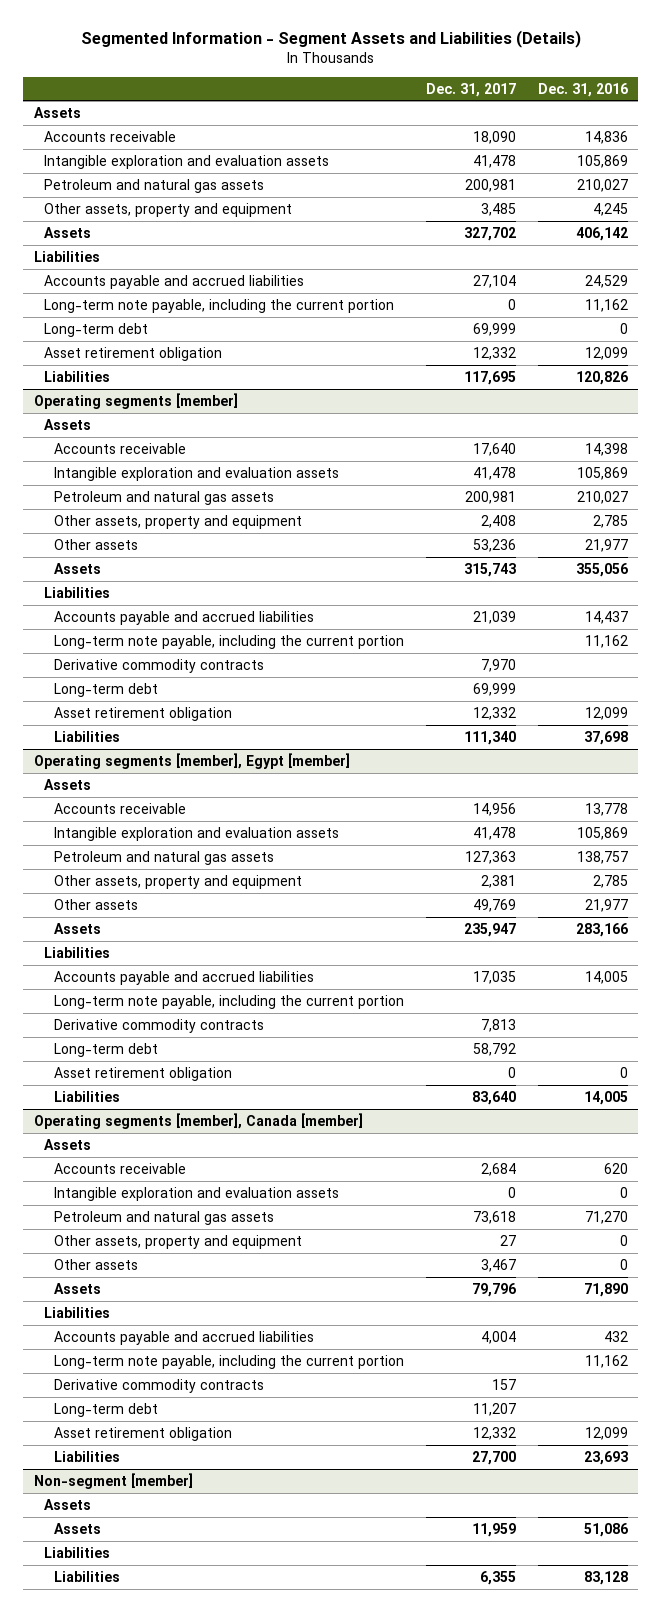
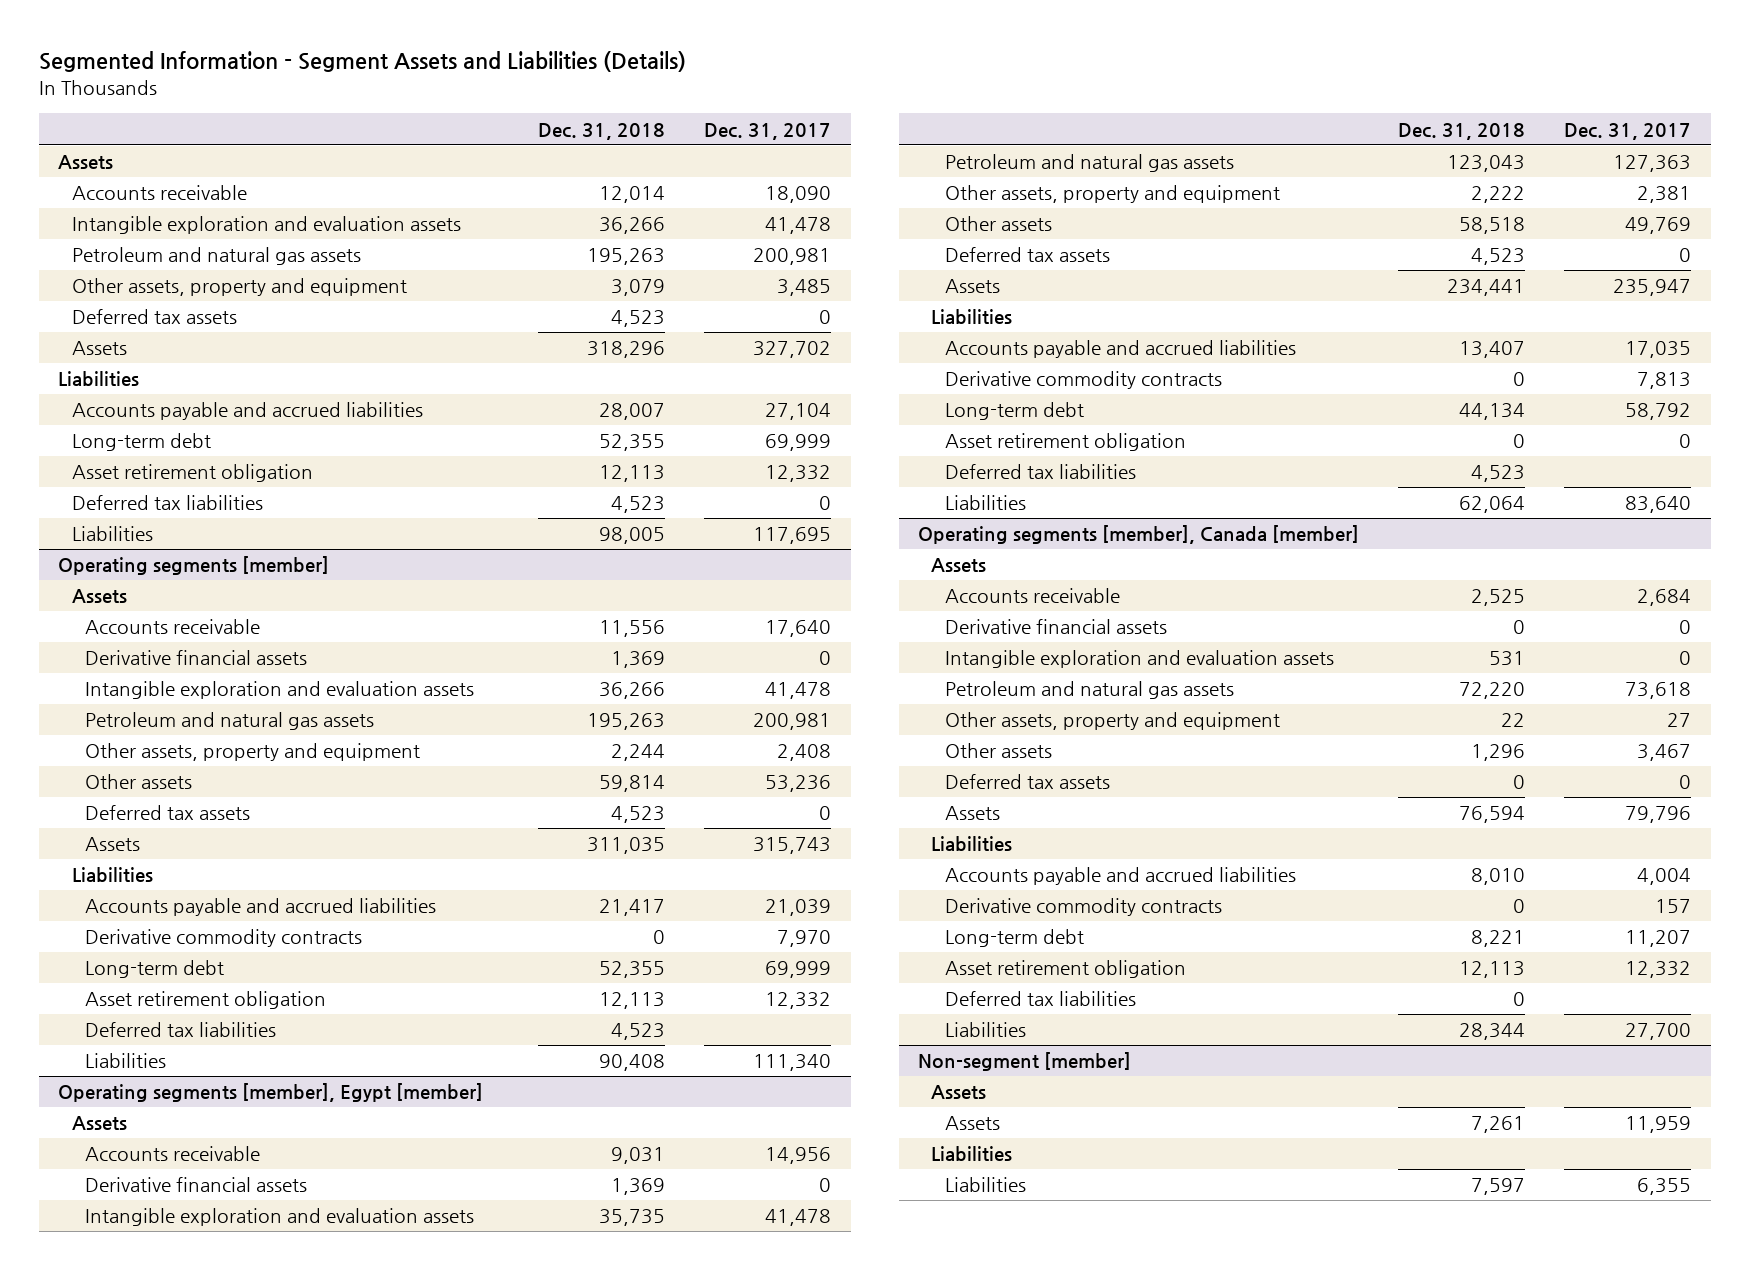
- | Dec. 31, 2017 | Dec. 31, 2016
+ | Dec. 31, 2018 | Dec. 31, 2017
+ Deferred tax assets | 4,523 | 0
- Long-term note payable, including the current portion | 0 | 11,162
+ Deferred tax liabilities | 4,523 | 0
@ Operating segments [member]
+ Derivative financial assets | 1,369 | 0
+ Deferred tax assets | 4,523 | 0
- Long-term note payable, including the current portion | | 11,162
+ Deferred tax liabilities | 4,523 |
@ Operating segments [member], Egypt [member]
+ Derivative financial assets | 1,369 | 0
+ Deferred tax assets | 4,523 | 0
- Long-term note payable, including the current portion
+ Deferred tax liabilities | 4,523 |
@ Operating segments [member], Canada [member]
+ Derivative financial assets | 0 | 0
+ Deferred tax assets | 0 | 0
- Long-term note payable, including the current portion | | 11,162
+ Deferred tax liabilities | 0 |

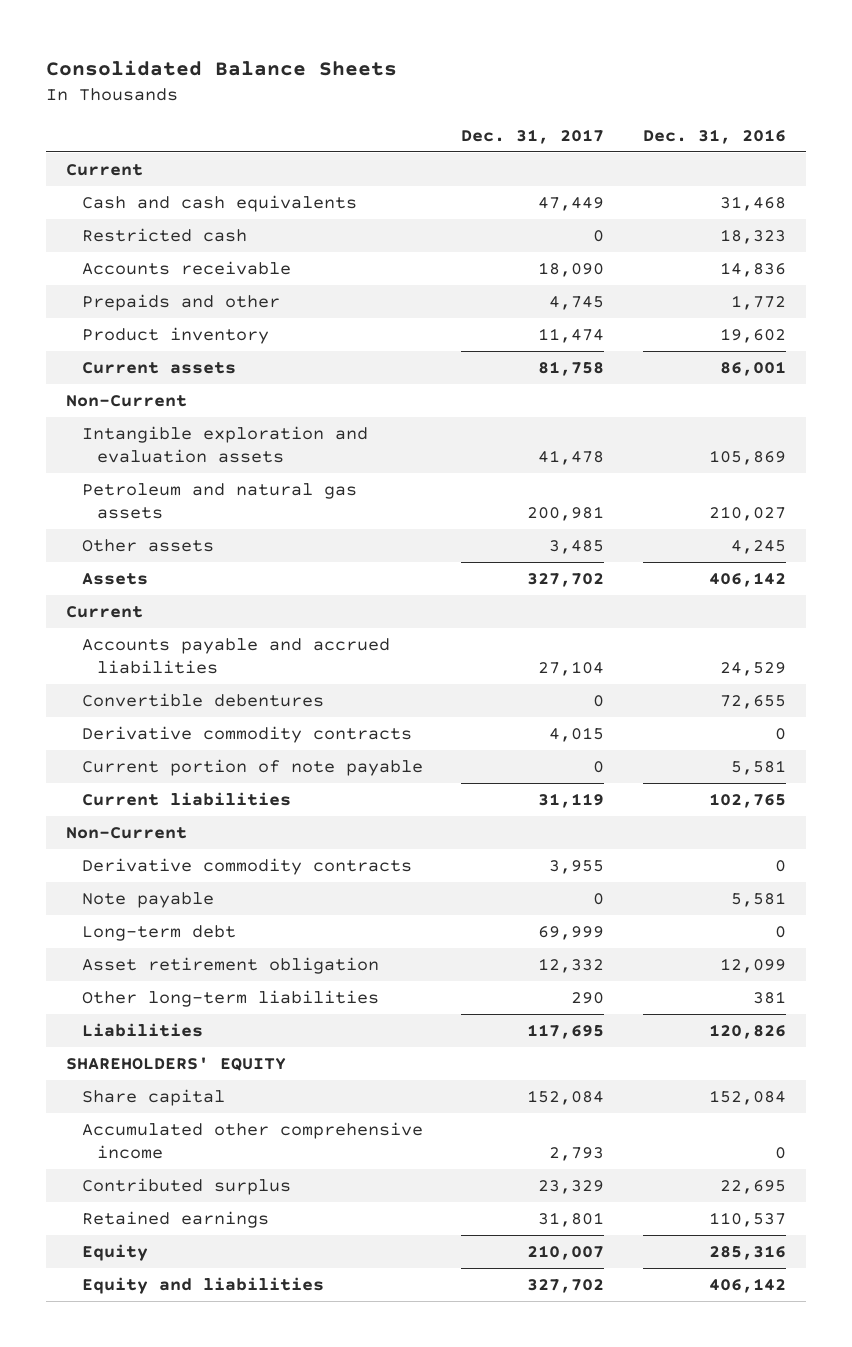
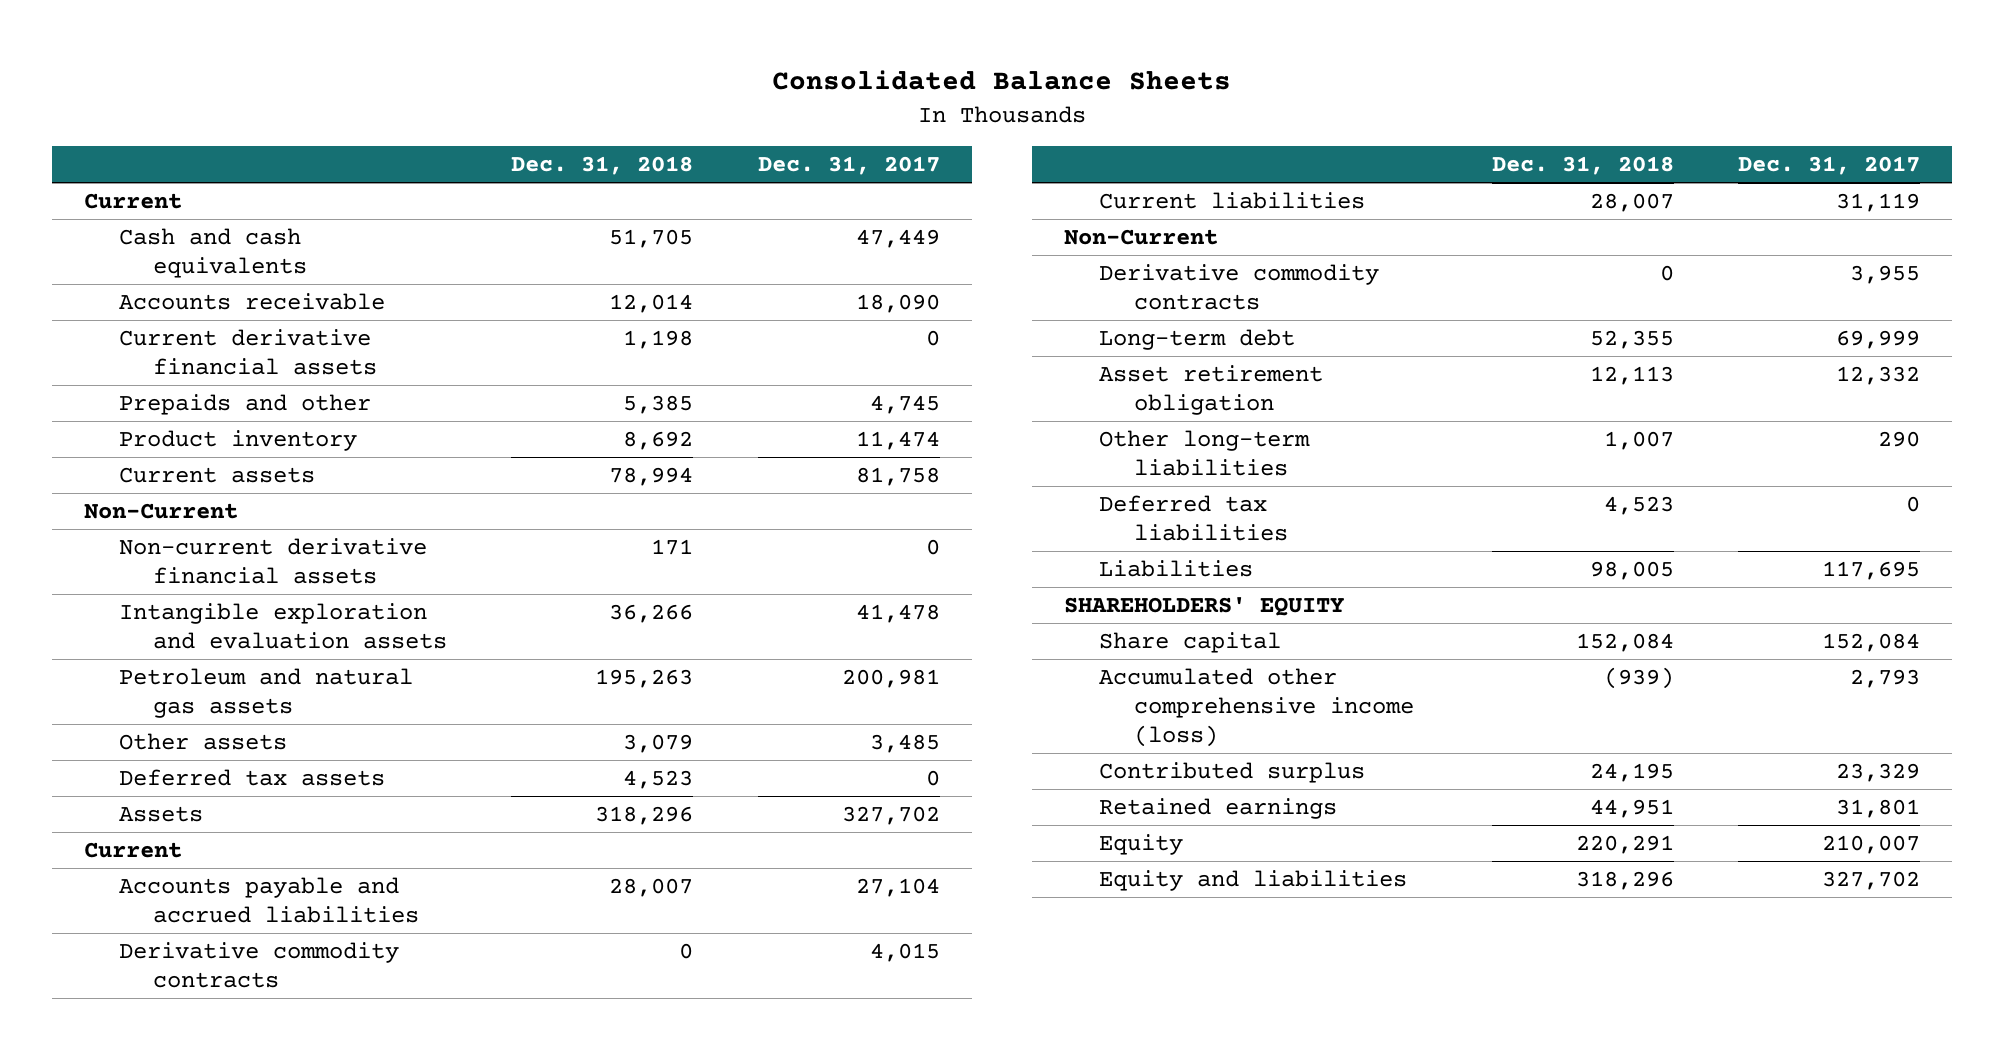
- | Dec. 31, 2017 | Dec. 31, 2016
+ | Dec. 31, 2018 | Dec. 31, 2017
- Restricted cash | 0 | 18,323
+ Current derivative financial assets | 1,198 | 0
+ Non-current derivative financial assets | 171 | 0
+ Deferred tax assets | 4,523 | 0
- Convertible debentures | 0 | 72,655
- Current portion of note payable | 0 | 5,581
- Note payable | 0 | 5,581
+ Deferred tax liabilities | 4,523 | 0
- Accumulated other comprehensive income | 2,793 | 0
+ Accumulated other comprehensive income (loss) | (939) | 2,793

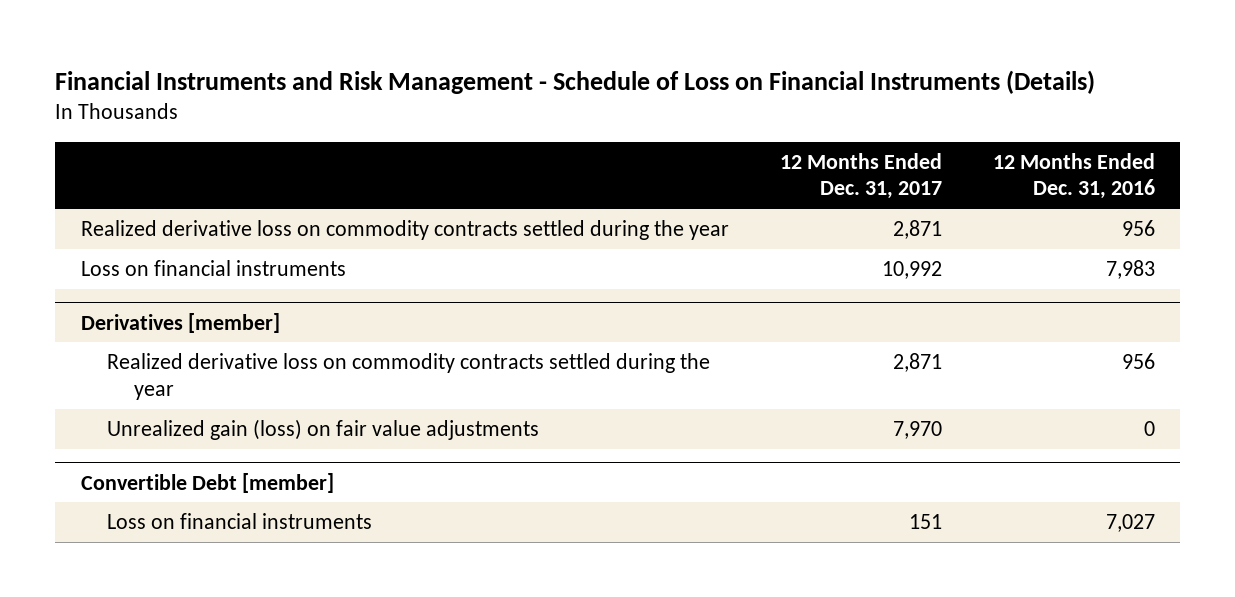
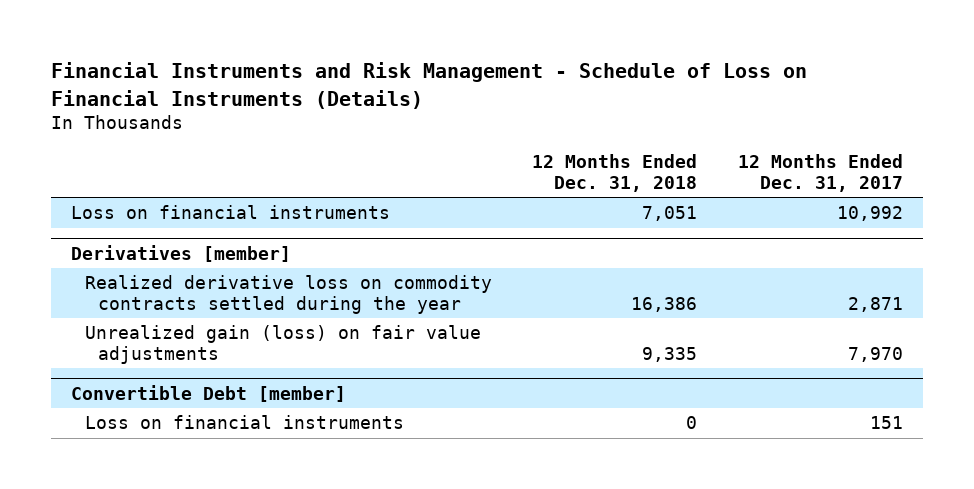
- | 12 Months Ended Dec. 31, 2017 | 12 Months Ended Dec. 31, 2016
+ | 12 Months Ended Dec. 31, 2018 | 12 Months Ended Dec. 31, 2017
- Realized derivative loss on commodity contracts settled during the year | 2,871 | 956

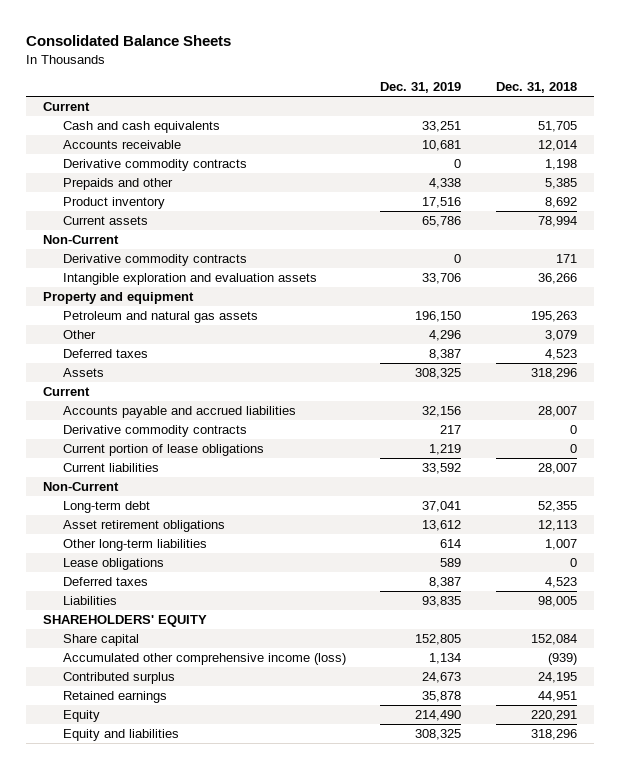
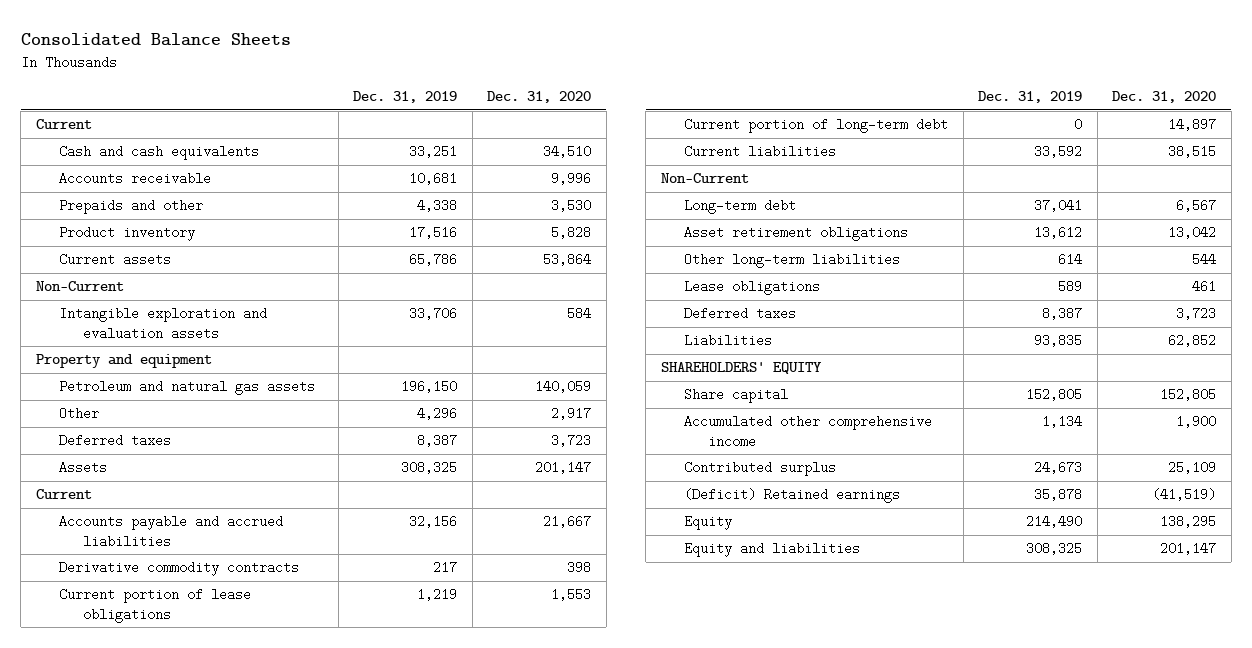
- | Dec. 31, 2019 | Dec. 31, 2018
+ | Dec. 31, 2019 | Dec. 31, 2020
- Derivative commodity contracts | 0 | 1,198
- Derivative commodity contracts | 0 | 171
+ Current portion of long-term debt | 0 | 14,897
- Accumulated other comprehensive income (loss) | 1,134 | (939)
+ Accumulated other comprehensive income | 1,134 | 1,900
- Retained earnings | 35,878 | 44,951
+ (Deficit) Retained earnings | 35,878 | (41,519)

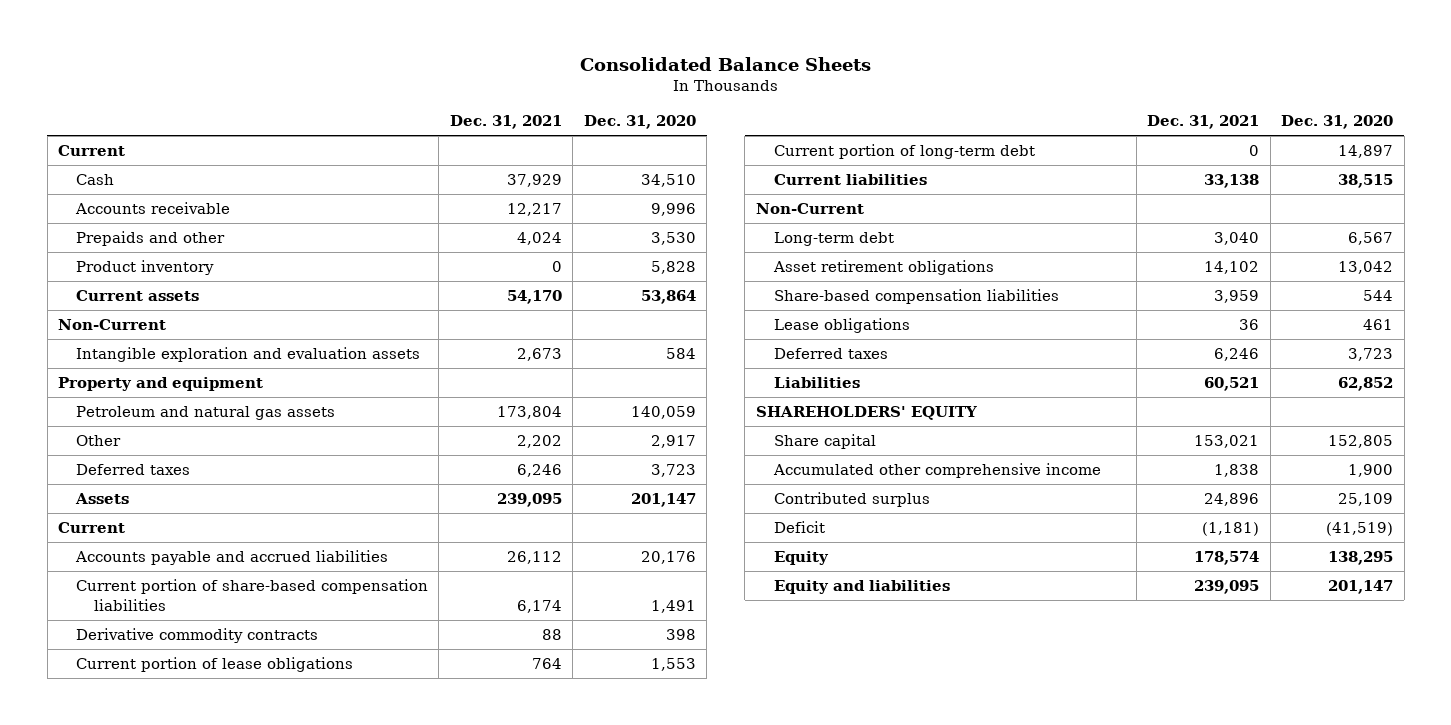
- | Dec. 31, 2019 | Dec. 31, 2020
+ | Dec. 31, 2021 | Dec. 31, 2020
- Cash and cash equivalents | 33,251 | 34,510
+ Cash | 37,929 | 34,510
- Accounts payable and accrued liabilities | 32,156 | 21,667
+ Accounts payable and accrued liabilities | 26,112 | 20,176
+ Current portion of share-based compensation liabilities | 6,174 | 1,491
- Other long-term liabilities | 614 | 544
+ Share-based compensation liabilities | 3,959 | 544
- (Deficit) Retained earnings | 35,878 | (41,519)
+ Deficit | (1,181) | (41,519)

